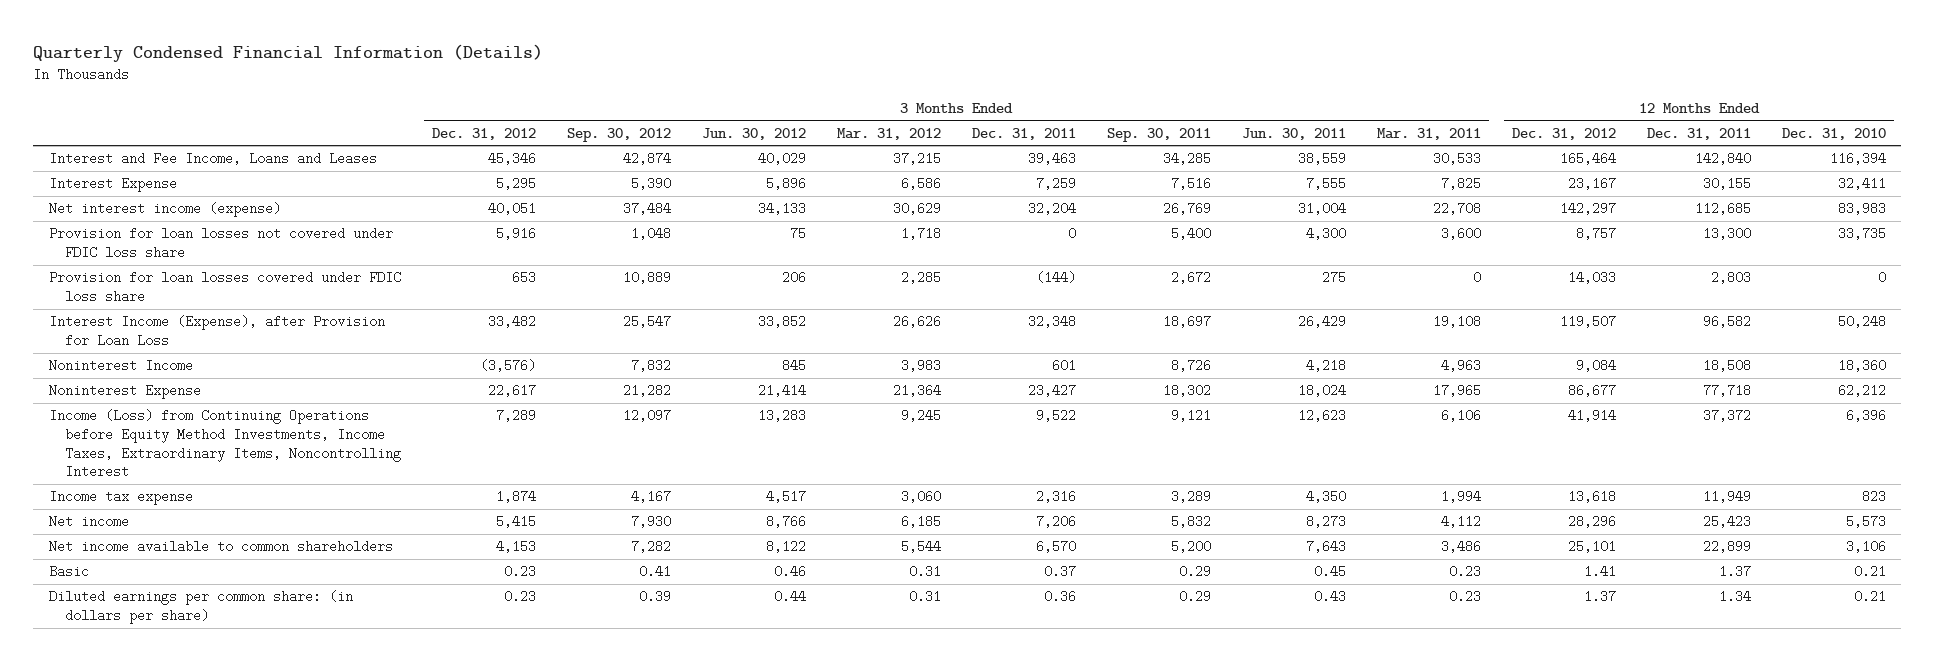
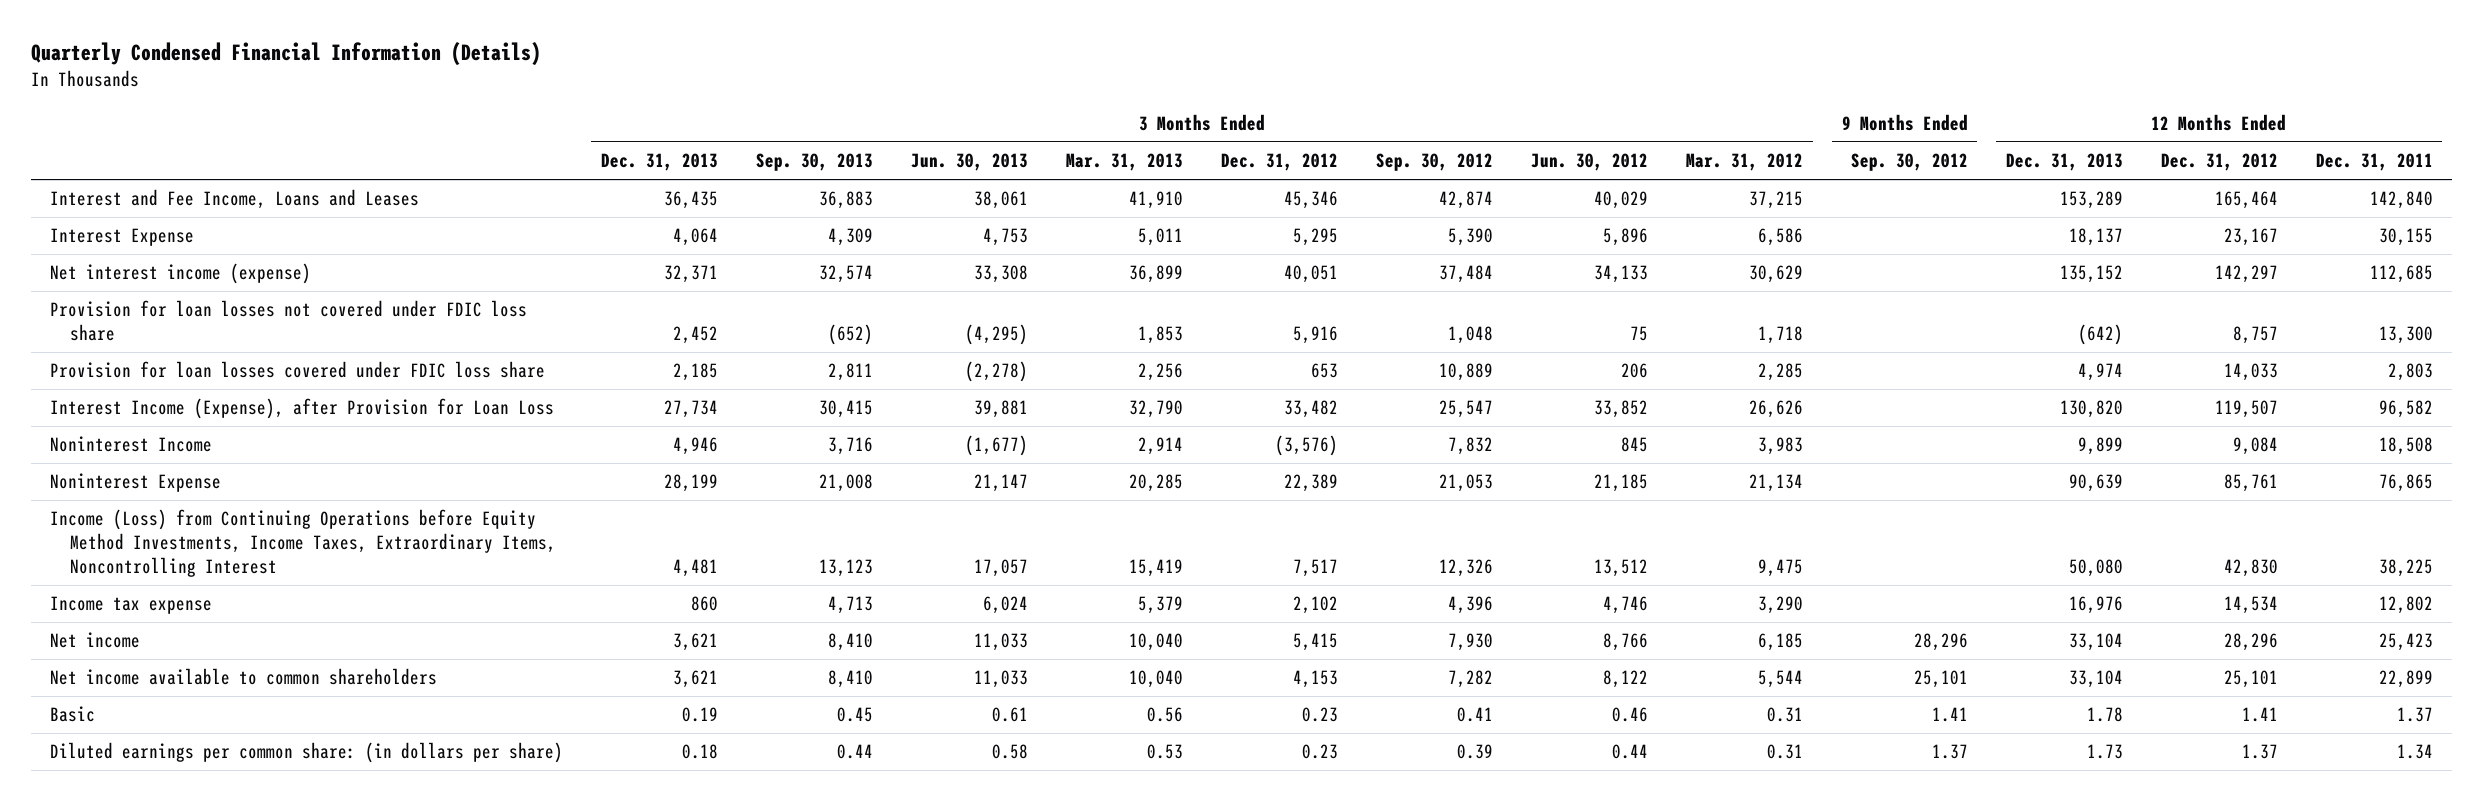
- | 3 Months Ended Dec. 31, 2012 | 3 Months Ended Sep. 30, 2012 | 3 Months Ended Jun. 30, 2012 | 3 Months Ended Mar. 31, 2012 | 3 Months Ended Dec. 31, 2011 | 3 Months Ended Sep. 30, 2011 | 3 Months Ended Jun. 30, 2011 | 3 Months Ended Mar. 31, 2011 | 12 Months Ended Dec. 31, 2012 | 12 Months Ended Dec. 31, 2011 | 12 Months Ended Dec. 31, 2010
+ | 3 Months Ended Dec. 31, 2013 | 3 Months Ended Sep. 30, 2013 | 3 Months Ended Jun. 30, 2013 | 3 Months Ended Mar. 31, 2013 | 3 Months Ended Dec. 31, 2012 | 3 Months Ended Sep. 30, 2012 | 3 Months Ended Jun. 30, 2012 | 3 Months Ended Mar. 31, 2012 | 9 Months Ended Sep. 30, 2012 | 12 Months Ended Dec. 31, 2013 | 12 Months Ended Dec. 31, 2012 | 12 Months Ended Dec. 31, 2011
- Noninterest Expense | 22,617 | 21,282 | 21,414 | 21,364 | 23,427 | 18,302 | 18,024 | 17,965 | 86,677 | 77,718 | 62,212
- Income (Loss) from Continuing Operations before Equity Method Investments, Income Taxes, Extraordinary Items, Noncontrolling Interest | 7,289 | 12,097 | 13,283 | 9,245 | 9,522 | 9,121 | 12,623 | 6,106 | 41,914 | 37,372 | 6,396
- Income tax expense | 1,874 | 4,167 | 4,517 | 3,060 | 2,316 | 3,289 | 4,350 | 1,994 | 13,618 | 11,949 | 823
+ Noninterest Expense | 28,199 | 21,008 | 21,147 | 20,285 | 22,389 | 21,053 | 21,185 | 21,134 | | 90,639 | 85,761 | 76,865
+ Income (Loss) from Continuing Operations before Equity Method Investments, Income Taxes, Extraordinary Items, Noncontrolling Interest | 4,481 | 13,123 | 17,057 | 15,419 | 7,517 | 12,326 | 13,512 | 9,475 | | 50,080 | 42,830 | 38,225
+ Income tax expense | 860 | 4,713 | 6,024 | 5,379 | 2,102 | 4,396 | 4,746 | 3,290 | | 16,976 | 14,534 | 12,802

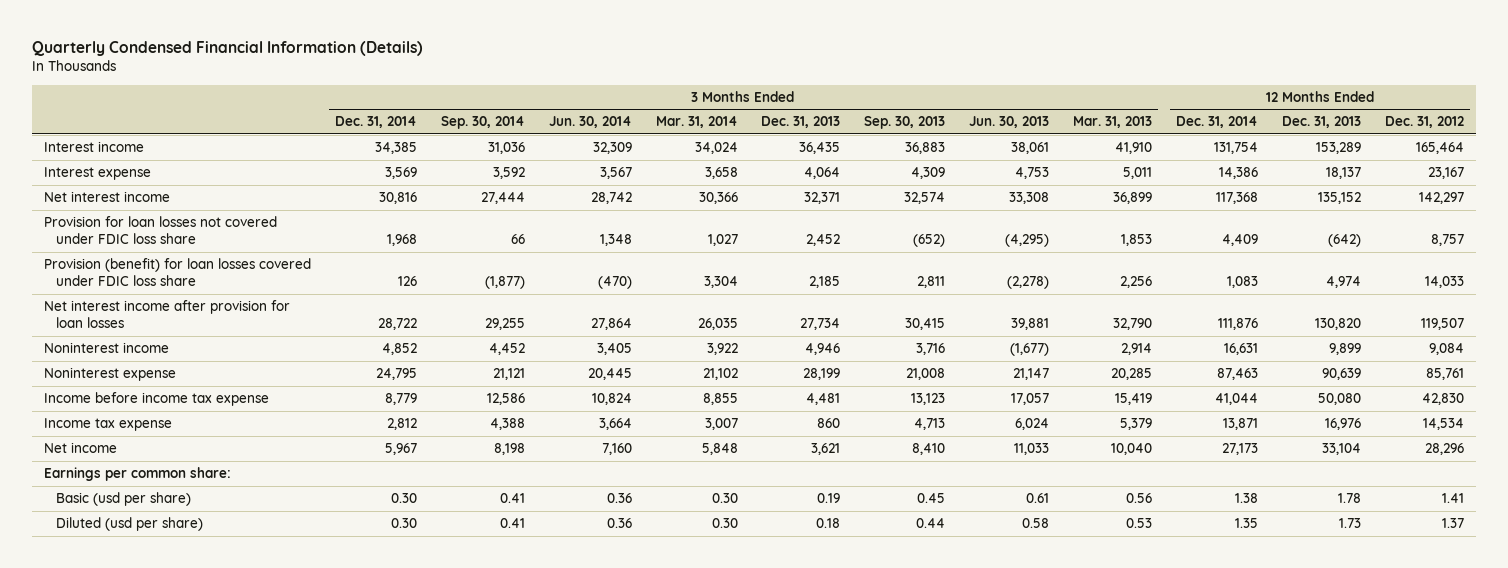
- | 3 Months Ended Dec. 31, 2013 | 3 Months Ended Sep. 30, 2013 | 3 Months Ended Jun. 30, 2013 | 3 Months Ended Mar. 31, 2013 | 3 Months Ended Dec. 31, 2012 | 3 Months Ended Sep. 30, 2012 | 3 Months Ended Jun. 30, 2012 | 3 Months Ended Mar. 31, 2012 | 9 Months Ended Sep. 30, 2012 | 12 Months Ended Dec. 31, 2013 | 12 Months Ended Dec. 31, 2012 | 12 Months Ended Dec. 31, 2011
+ | 3 Months Ended Dec. 31, 2014 | 3 Months Ended Sep. 30, 2014 | 3 Months Ended Jun. 30, 2014 | 3 Months Ended Mar. 31, 2014 | 3 Months Ended Dec. 31, 2013 | 3 Months Ended Sep. 30, 2013 | 3 Months Ended Jun. 30, 2013 | 3 Months Ended Mar. 31, 2013 | 12 Months Ended Dec. 31, 2014 | 12 Months Ended Dec. 31, 2013 | 12 Months Ended Dec. 31, 2012
- Interest and Fee Income, Loans and Leases | 36,435 | 36,883 | 38,061 | 41,910 | 45,346 | 42,874 | 40,029 | 37,215 | | 153,289 | 165,464 | 142,840
- Interest Expense | 4,064 | 4,309 | 4,753 | 5,011 | 5,295 | 5,390 | 5,896 | 6,586 | | 18,137 | 23,167 | 30,155
- Net interest income (expense) | 32,371 | 32,574 | 33,308 | 36,899 | 40,051 | 37,484 | 34,133 | 30,629 | | 135,152 | 142,297 | 112,685
+ Interest income | 34,385 | 31,036 | 32,309 | 34,024 | 36,435 | 36,883 | 38,061 | 41,910 | 131,754 | 153,289 | 165,464
+ Interest expense | 3,569 | 3,592 | 3,567 | 3,658 | 4,064 | 4,309 | 4,753 | 5,011 | 14,386 | 18,137 | 23,167
+ Net interest income | 30,816 | 27,444 | 28,742 | 30,366 | 32,371 | 32,574 | 33,308 | 36,899 | 117,368 | 135,152 | 142,297
- Provision for loan losses covered under FDIC loss share | 2,185 | 2,811 | (2,278) | 2,256 | 653 | 10,889 | 206 | 2,285 | | 4,974 | 14,033 | 2,803
- Interest Income (Expense), after Provision for Loan Loss | 27,734 | 30,415 | 39,881 | 32,790 | 33,482 | 25,547 | 33,852 | 26,626 | | 130,820 | 119,507 | 96,582
- Noninterest Income | 4,946 | 3,716 | (1,677) | 2,914 | (3,576) | 7,832 | 845 | 3,983 | | 9,899 | 9,084 | 18,508
- Noninterest Expense | 28,199 | 21,008 | 21,147 | 20,285 | 22,389 | 21,053 | 21,185 | 21,134 | | 90,639 | 85,761 | 76,865
- Income (Loss) from Continuing Operations before Equity Method Investments, Income Taxes, Extraordinary Items, Noncontrolling Interest | 4,481 | 13,123 | 17,057 | 15,419 | 7,517 | 12,326 | 13,512 | 9,475 | | 50,080 | 42,830 | 38,225
+ Provision (benefit) for loan losses covered under FDIC loss share | 126 | (1,877) | (470) | 3,304 | 2,185 | 2,811 | (2,278) | 2,256 | 1,083 | 4,974 | 14,033
+ Net interest income after provision for loan losses | 28,722 | 29,255 | 27,864 | 26,035 | 27,734 | 30,415 | 39,881 | 32,790 | 111,876 | 130,820 | 119,507
+ Noninterest income | 4,852 | 4,452 | 3,405 | 3,922 | 4,946 | 3,716 | (1,677) | 2,914 | 16,631 | 9,899 | 9,084
+ Noninterest expense | 24,795 | 21,121 | 20,445 | 21,102 | 28,199 | 21,008 | 21,147 | 20,285 | 87,463 | 90,639 | 85,761
+ Income before income tax expense | 8,779 | 12,586 | 10,824 | 8,855 | 4,481 | 13,123 | 17,057 | 15,419 | 41,044 | 50,080 | 42,830
- Net income available to common shareholders | 3,621 | 8,410 | 11,033 | 10,040 | 4,153 | 7,282 | 8,122 | 5,544 | 25,101 | 33,104 | 25,101 | 22,899
- Basic | 0.19 | 0.45 | 0.61 | 0.56 | 0.23 | 0.41 | 0.46 | 0.31 | 1.41 | 1.78 | 1.41 | 1.37
- Diluted earnings per common share: (in dollars per share) | 0.18 | 0.44 | 0.58 | 0.53 | 0.23 | 0.39 | 0.44 | 0.31 | 1.37 | 1.73 | 1.37 | 1.34
+ Earnings per common share:
+ Basic (usd per share) | 0.30 | 0.41 | 0.36 | 0.30 | 0.19 | 0.45 | 0.61 | 0.56 | 1.38 | 1.78 | 1.41
+ Diluted (usd per share) | 0.30 | 0.41 | 0.36 | 0.30 | 0.18 | 0.44 | 0.58 | 0.53 | 1.35 | 1.73 | 1.37

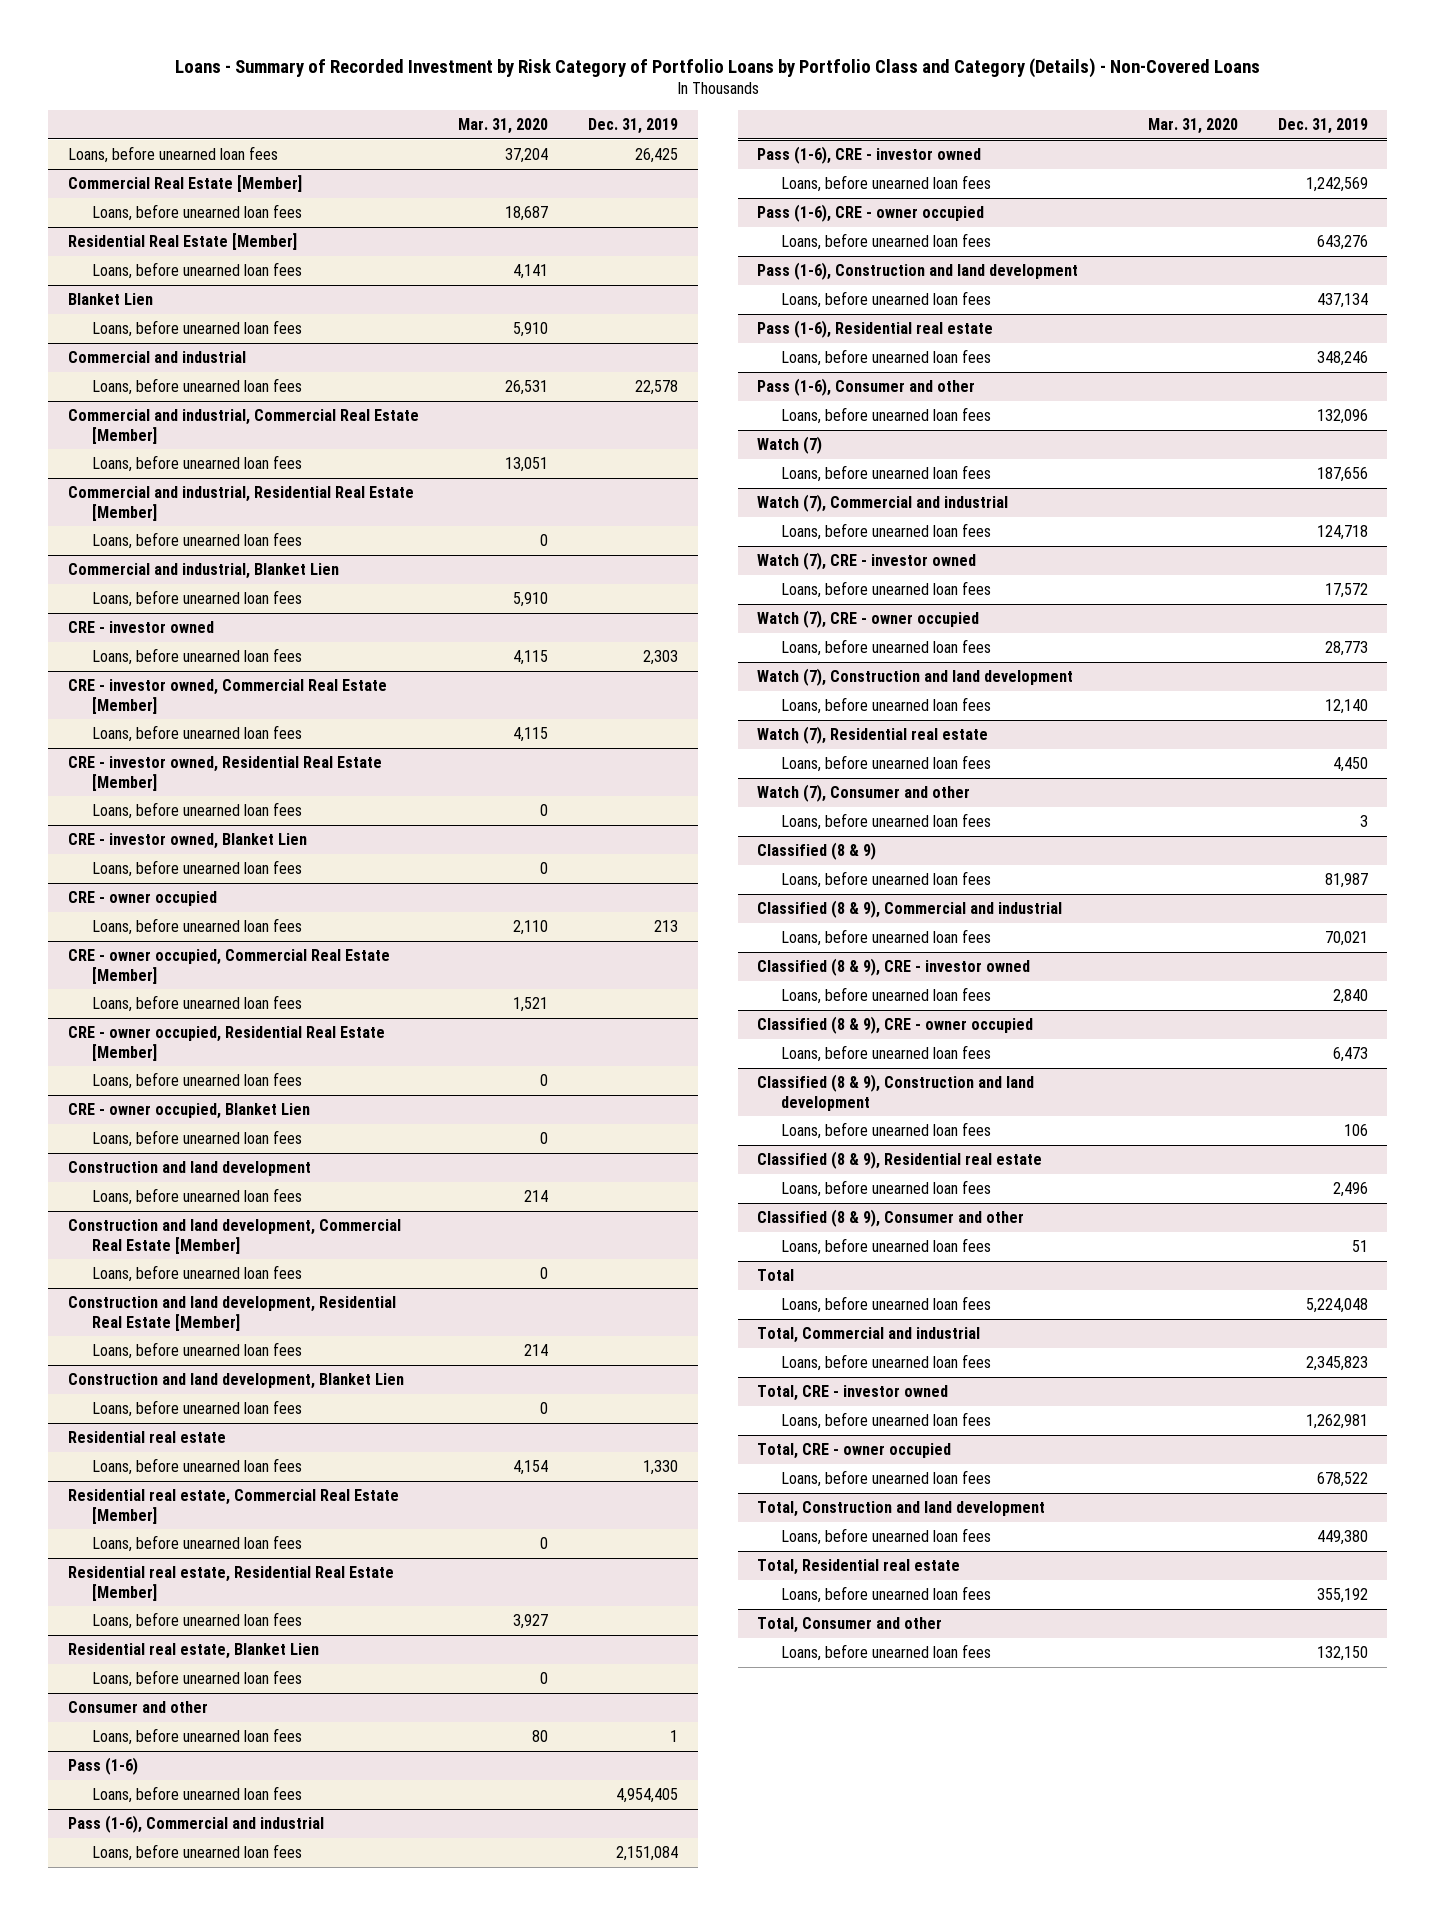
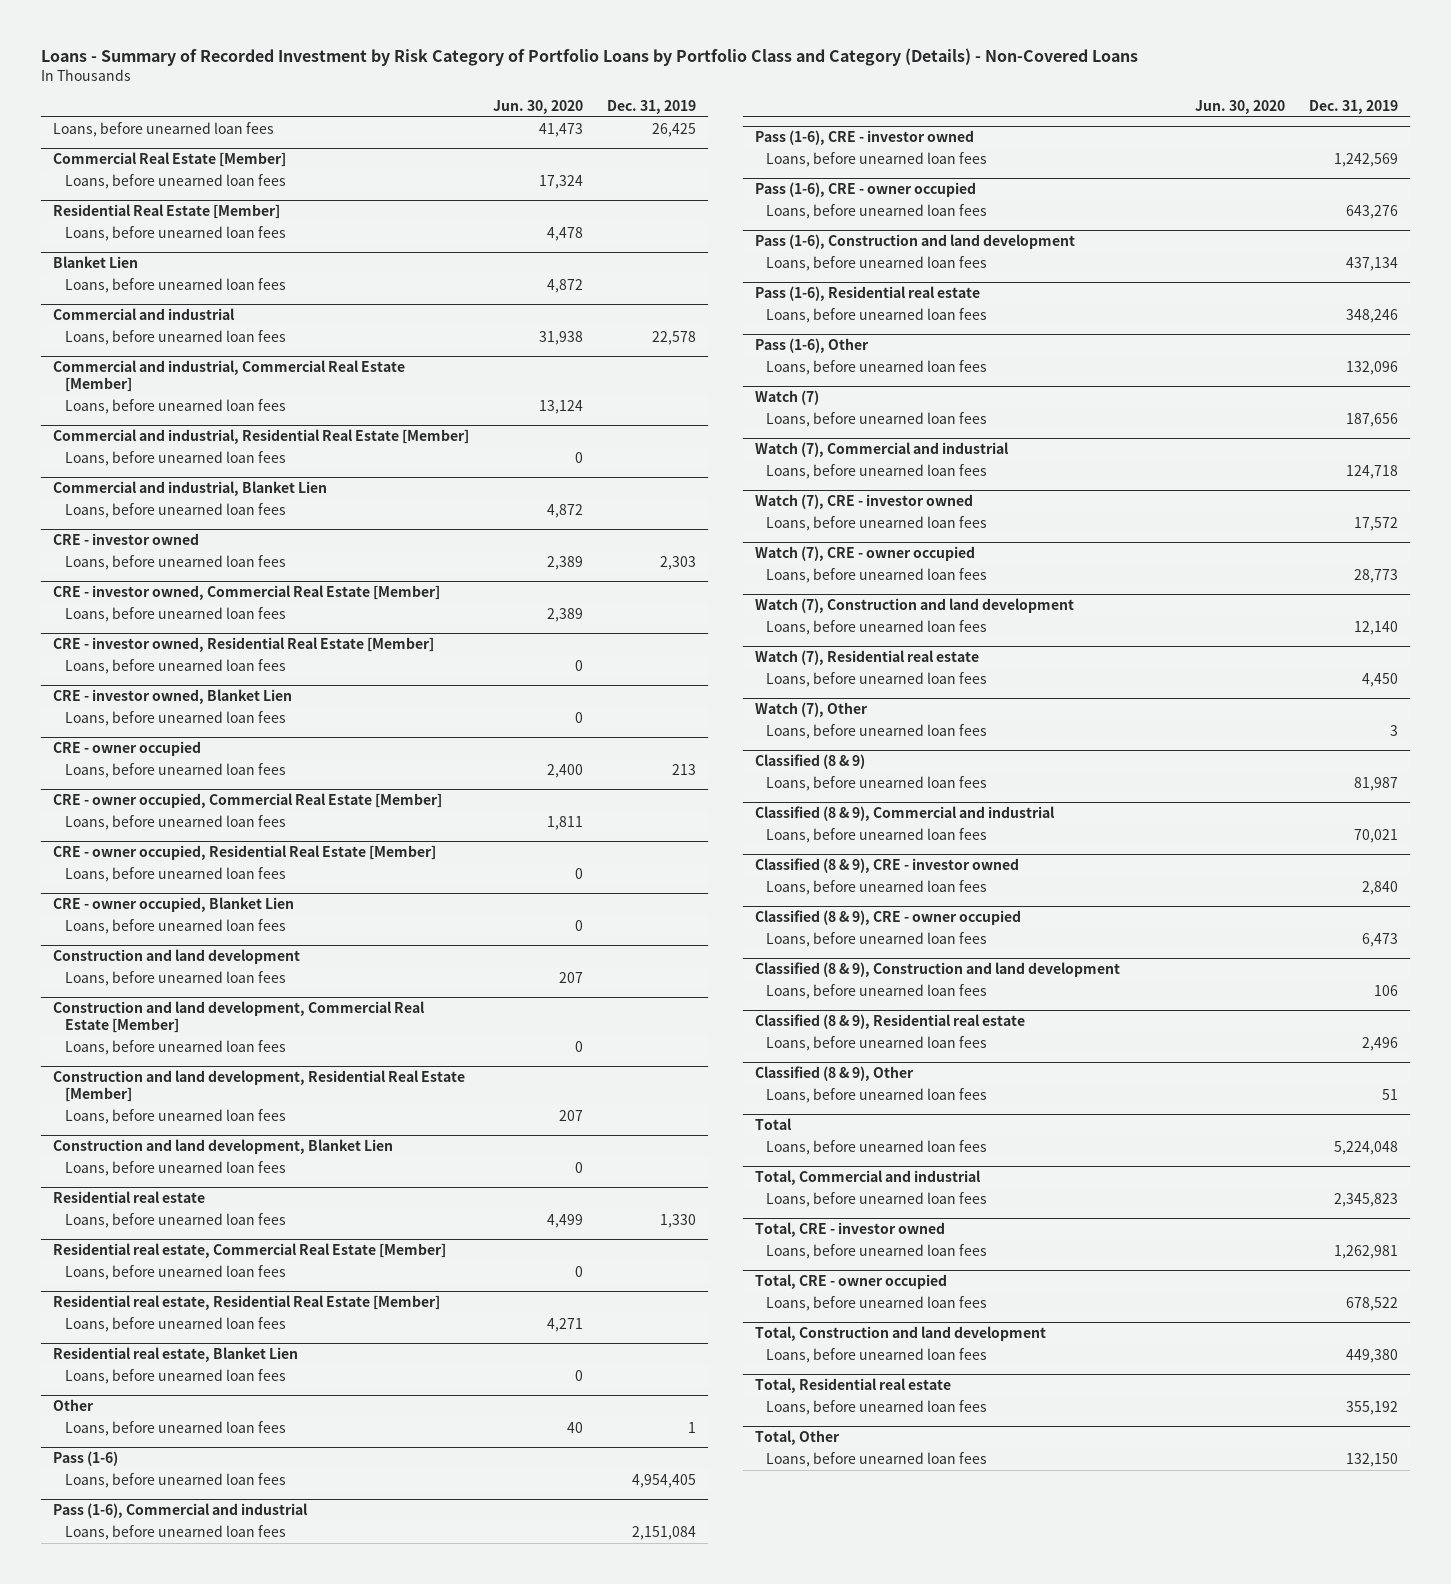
- | Mar. 31, 2020 | Dec. 31, 2019
+ | Jun. 30, 2020 | Dec. 31, 2019
- Consumer and other
+ Other
- Pass (1-6), Consumer and other
+ Pass (1-6), Other
- Watch (7), Consumer and other
+ Watch (7), Other
- Classified (8 & 9), Consumer and other
+ Classified (8 & 9), Other
- Total, Consumer and other
+ Total, Other

